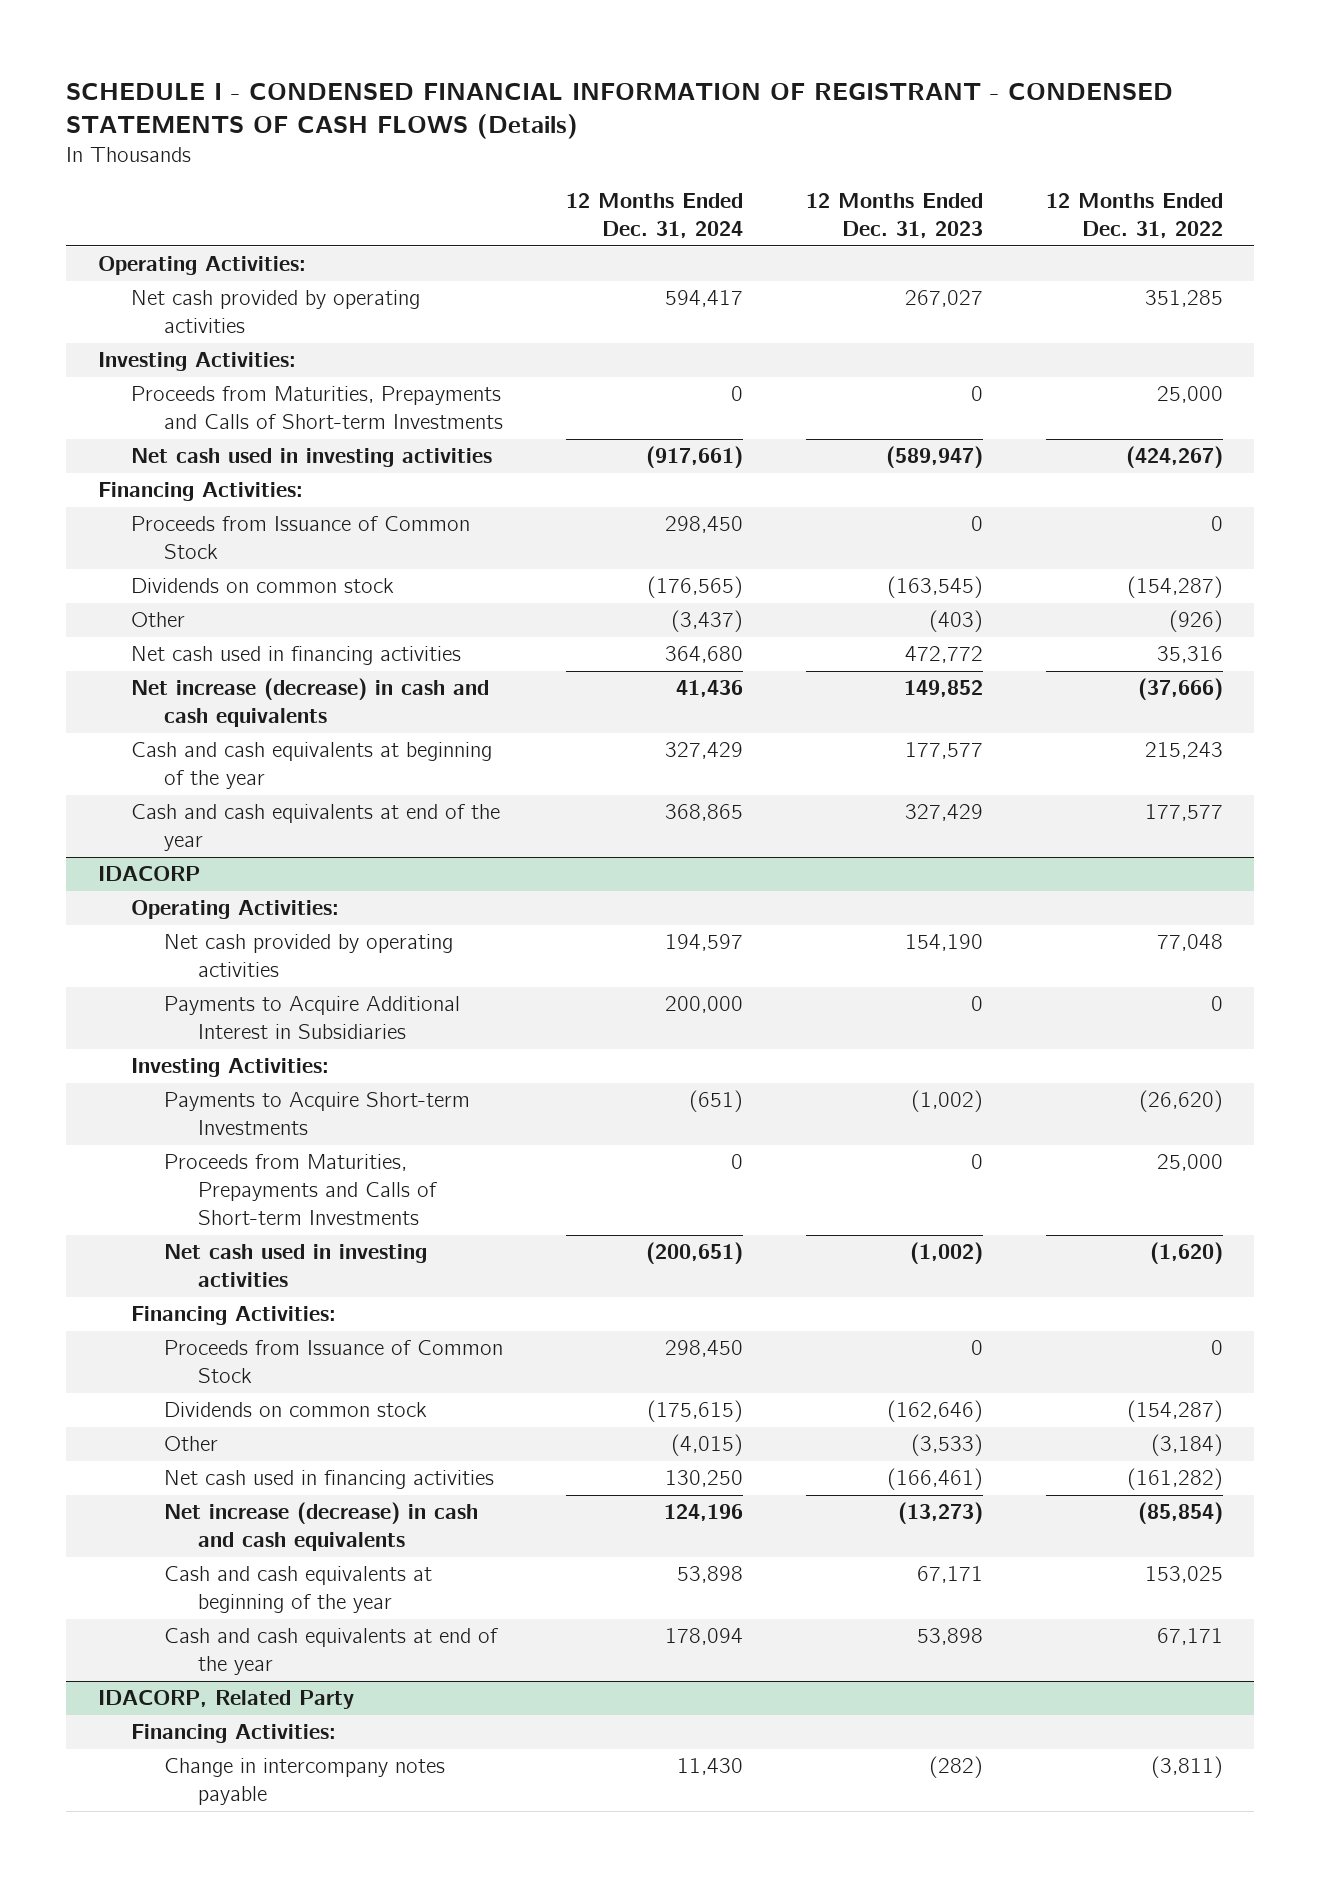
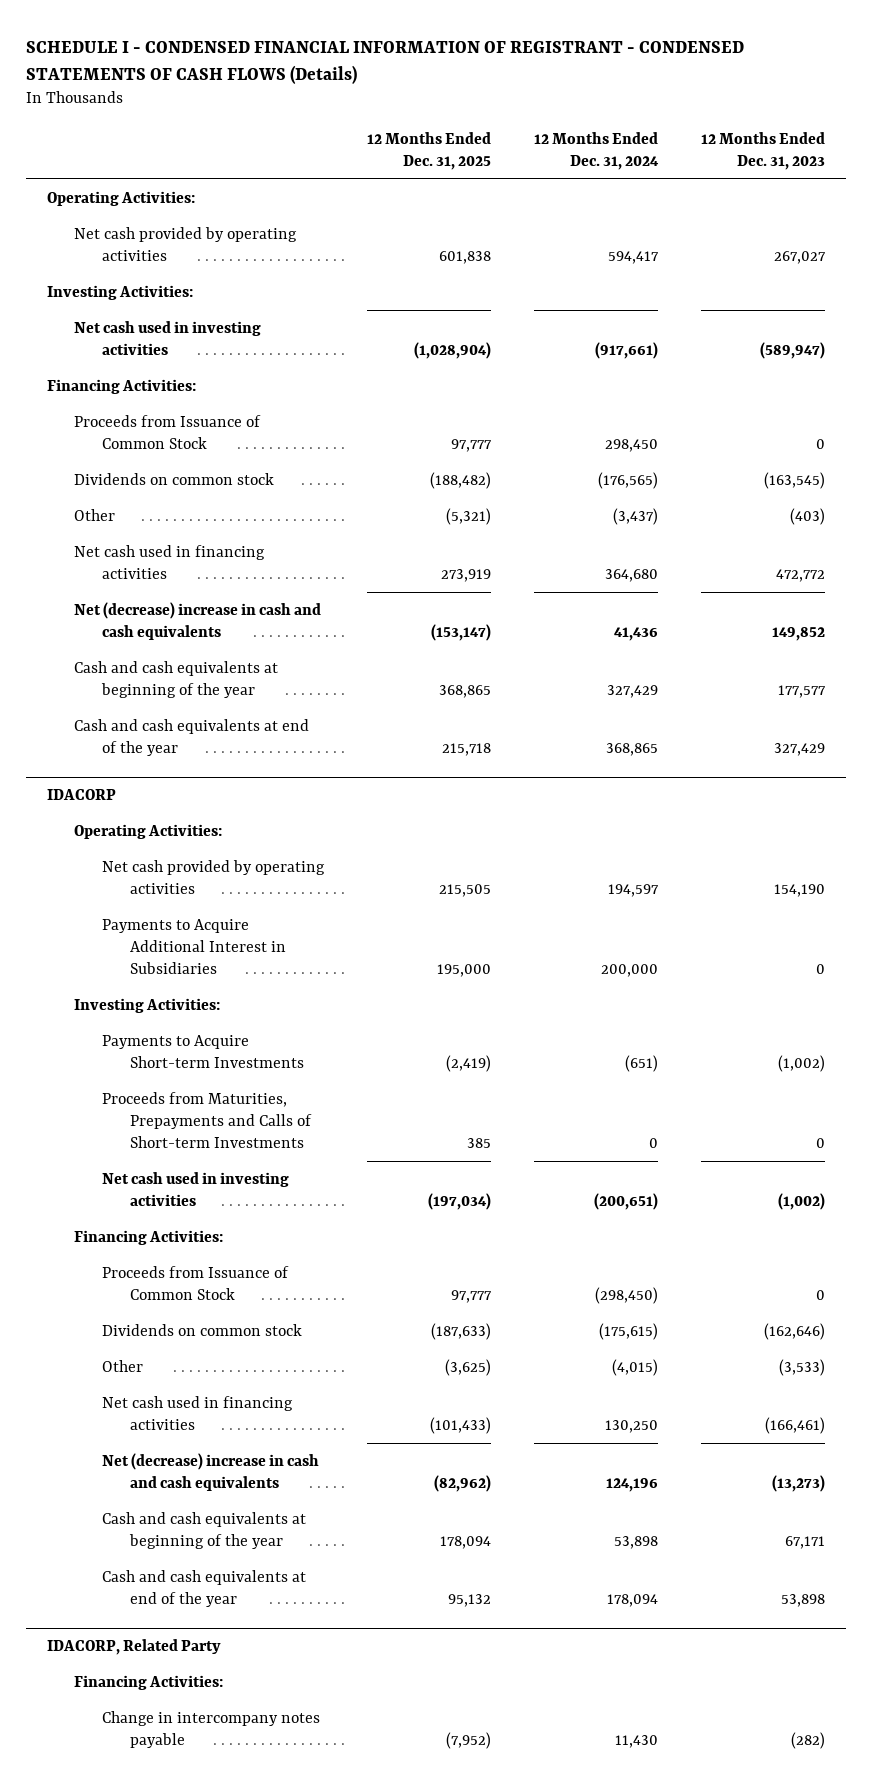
- | 12 Months Ended Dec. 31, 2024 | 12 Months Ended Dec. 31, 2023 | 12 Months Ended Dec. 31, 2022
+ | 12 Months Ended Dec. 31, 2025 | 12 Months Ended Dec. 31, 2024 | 12 Months Ended Dec. 31, 2023
- Proceeds from Maturities, Prepayments and Calls of Short-term Investments | 0 | 0 | 25,000
- Net increase (decrease) in cash and cash equivalents | 41,436 | 149,852 | (37,666)
+ Net (decrease) increase in cash and cash equivalents | (153,147) | 41,436 | 149,852
@ IDACORP
- Proceeds from Issuance of Common Stock | 298,450 | 0 | 0
+ Proceeds from Issuance of Common Stock | 97,777 | (298,450) | 0
- Net increase (decrease) in cash and cash equivalents | 124,196 | (13,273) | (85,854)
+ Net (decrease) increase in cash and cash equivalents | (82,962) | 124,196 | (13,273)

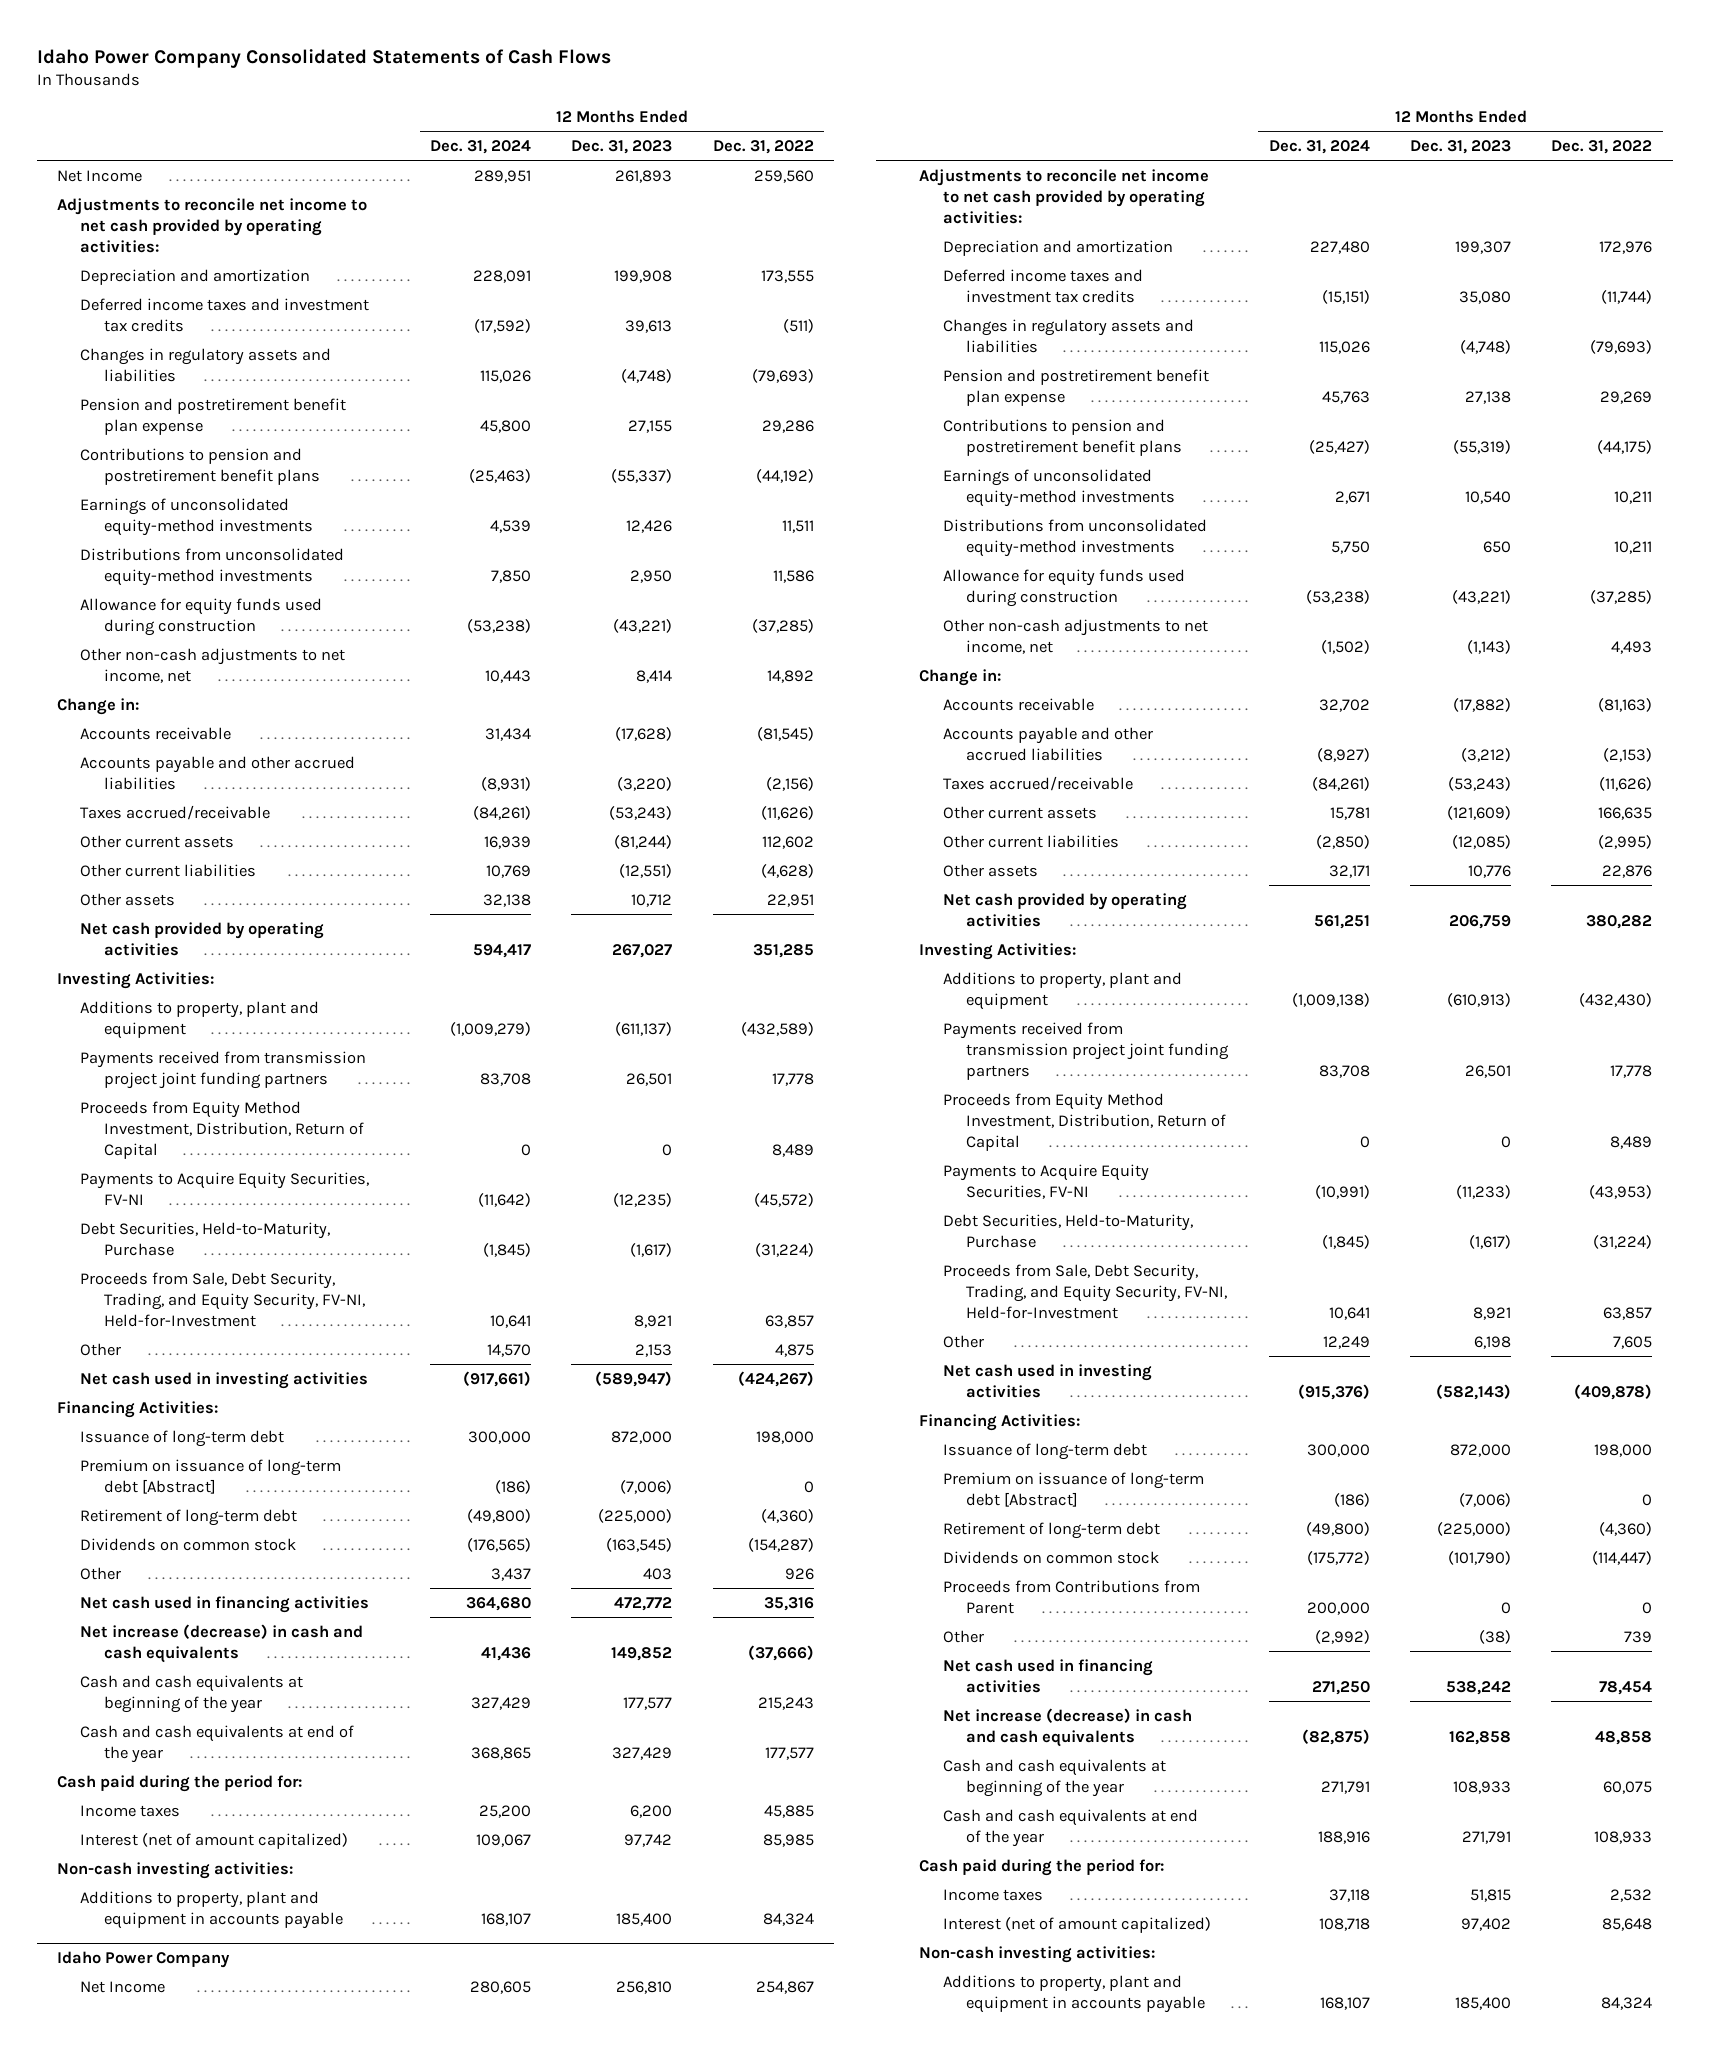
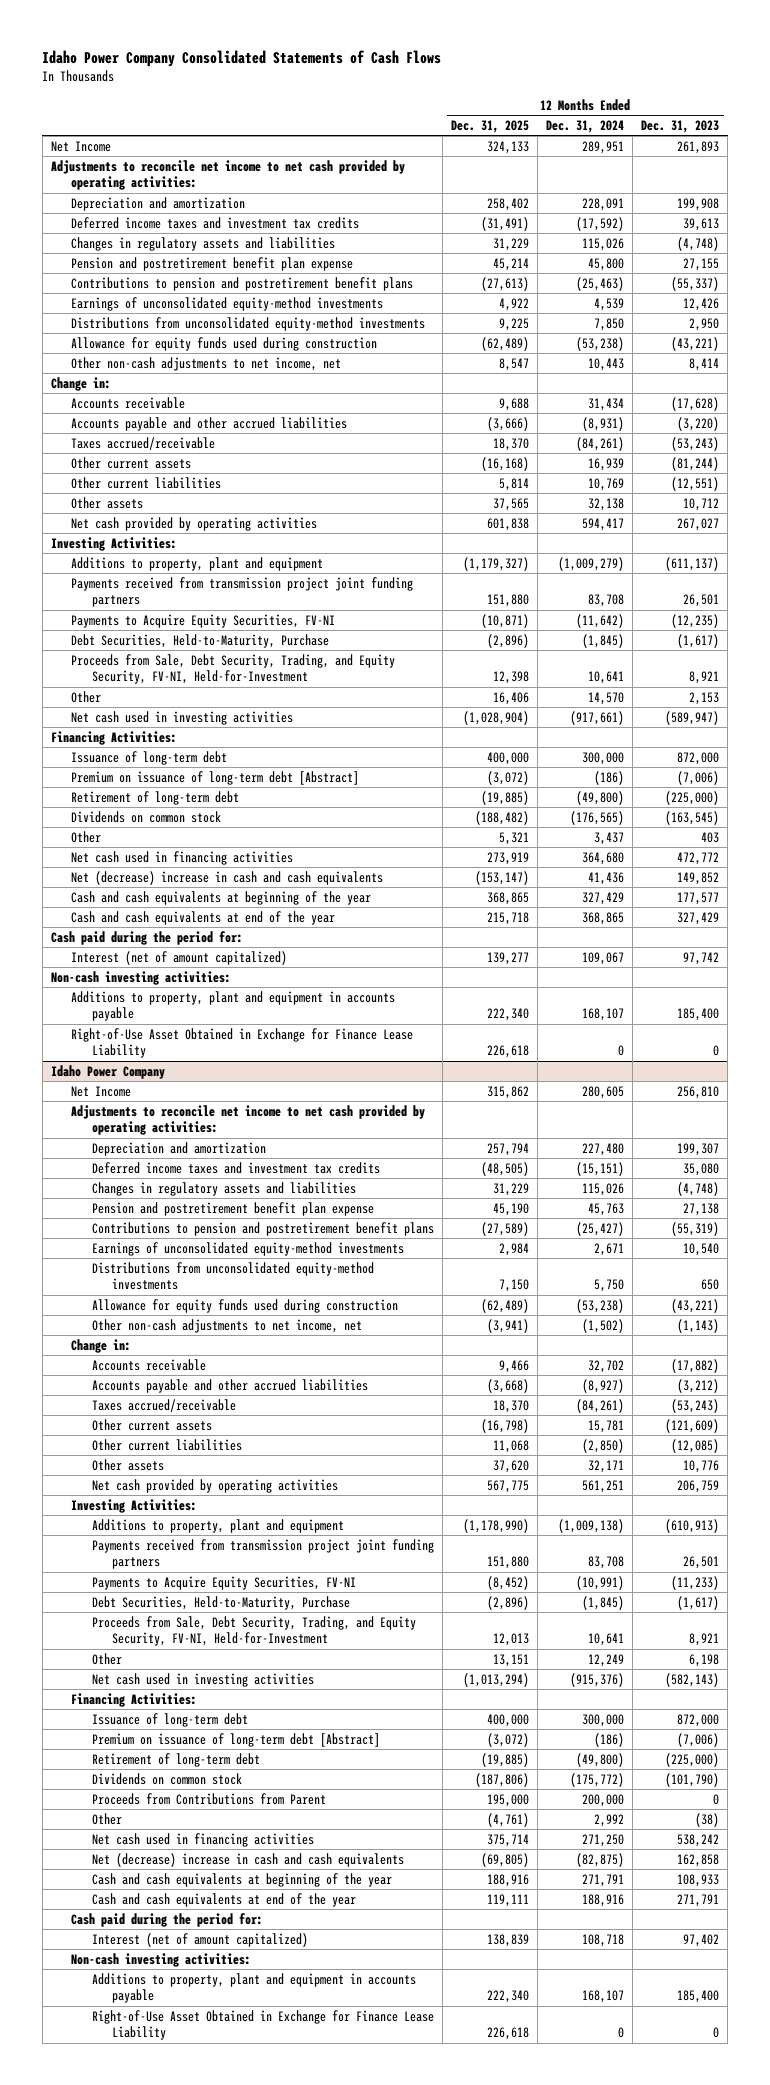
- | 12 Months Ended Dec. 31, 2024 | 12 Months Ended Dec. 31, 2023 | 12 Months Ended Dec. 31, 2022
+ | 12 Months Ended Dec. 31, 2025 | 12 Months Ended Dec. 31, 2024 | 12 Months Ended Dec. 31, 2023
- Proceeds from Equity Method Investment, Distribution, Return of Capital | 0 | 0 | 8,489
- Net increase (decrease) in cash and cash equivalents | 41,436 | 149,852 | (37,666)
+ Net (decrease) increase in cash and cash equivalents | (153,147) | 41,436 | 149,852
- Income taxes | 25,200 | 6,200 | 45,885
+ Right-of-Use Asset Obtained in Exchange for Finance Lease Liability | 226,618 | 0 | 0
@ Idaho Power Company
- Proceeds from Equity Method Investment, Distribution, Return of Capital | 0 | 0 | 8,489
- Other | (2,992) | (38) | 739
+ Other | (4,761) | 2,992 | (38)
- Net increase (decrease) in cash and cash equivalents | (82,875) | 162,858 | 48,858
+ Net (decrease) increase in cash and cash equivalents | (69,805) | (82,875) | 162,858
- Income taxes | 37,118 | 51,815 | 2,532
+ Right-of-Use Asset Obtained in Exchange for Finance Lease Liability | 226,618 | 0 | 0

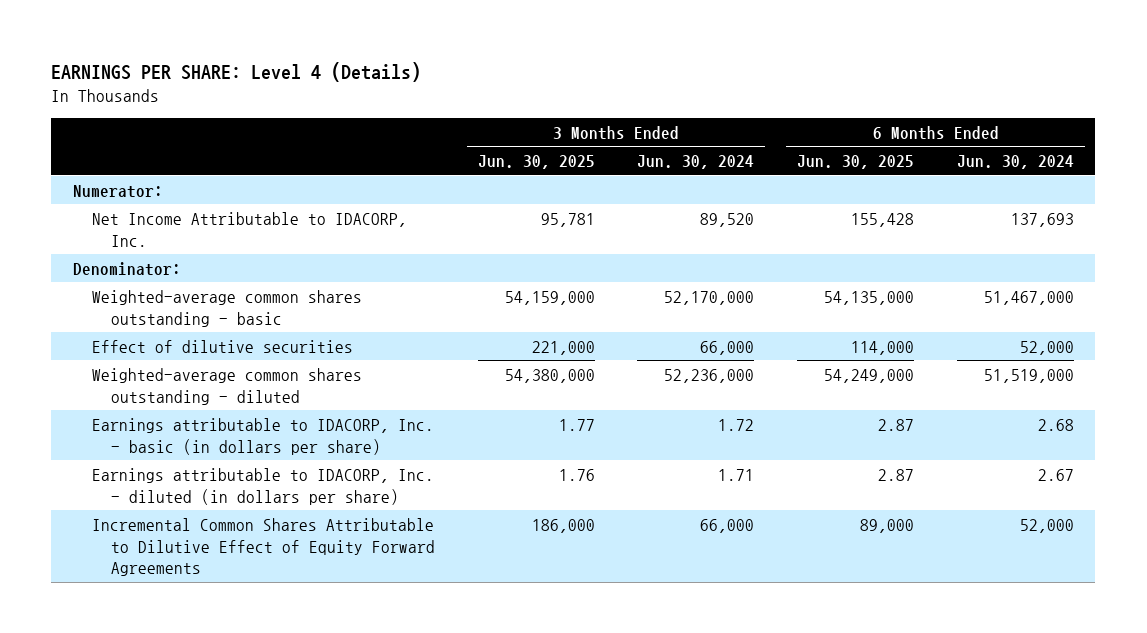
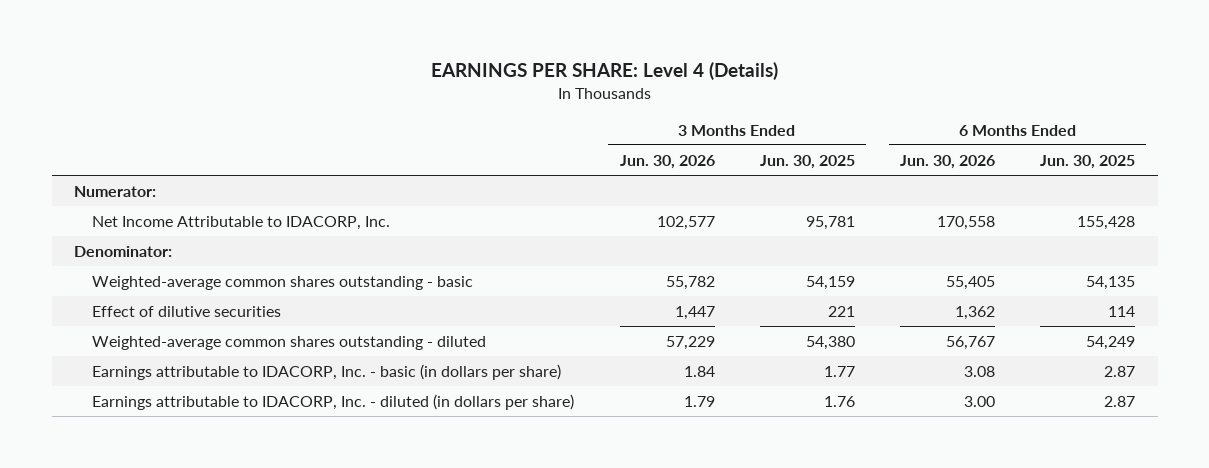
- | 3 Months Ended Jun. 30, 2025 | 3 Months Ended Jun. 30, 2024 | 6 Months Ended Jun. 30, 2025 | 6 Months Ended Jun. 30, 2024
+ | 3 Months Ended Jun. 30, 2026 | 3 Months Ended Jun. 30, 2025 | 6 Months Ended Jun. 30, 2026 | 6 Months Ended Jun. 30, 2025
- Weighted-average common shares outstanding - basic | 54,159,000 | 52,170,000 | 54,135,000 | 51,467,000
- Effect of dilutive securities | 221,000 | 66,000 | 114,000 | 52,000
- Weighted-average common shares outstanding - diluted | 54,380,000 | 52,236,000 | 54,249,000 | 51,519,000
+ Weighted-average common shares outstanding - basic | 55,782 | 54,159 | 55,405 | 54,135
+ Effect of dilutive securities | 1,447 | 221 | 1,362 | 114
+ Weighted-average common shares outstanding - diluted | 57,229 | 54,380 | 56,767 | 54,249
- Incremental Common Shares Attributable to Dilutive Effect of Equity Forward Agreements | 186,000 | 66,000 | 89,000 | 52,000

